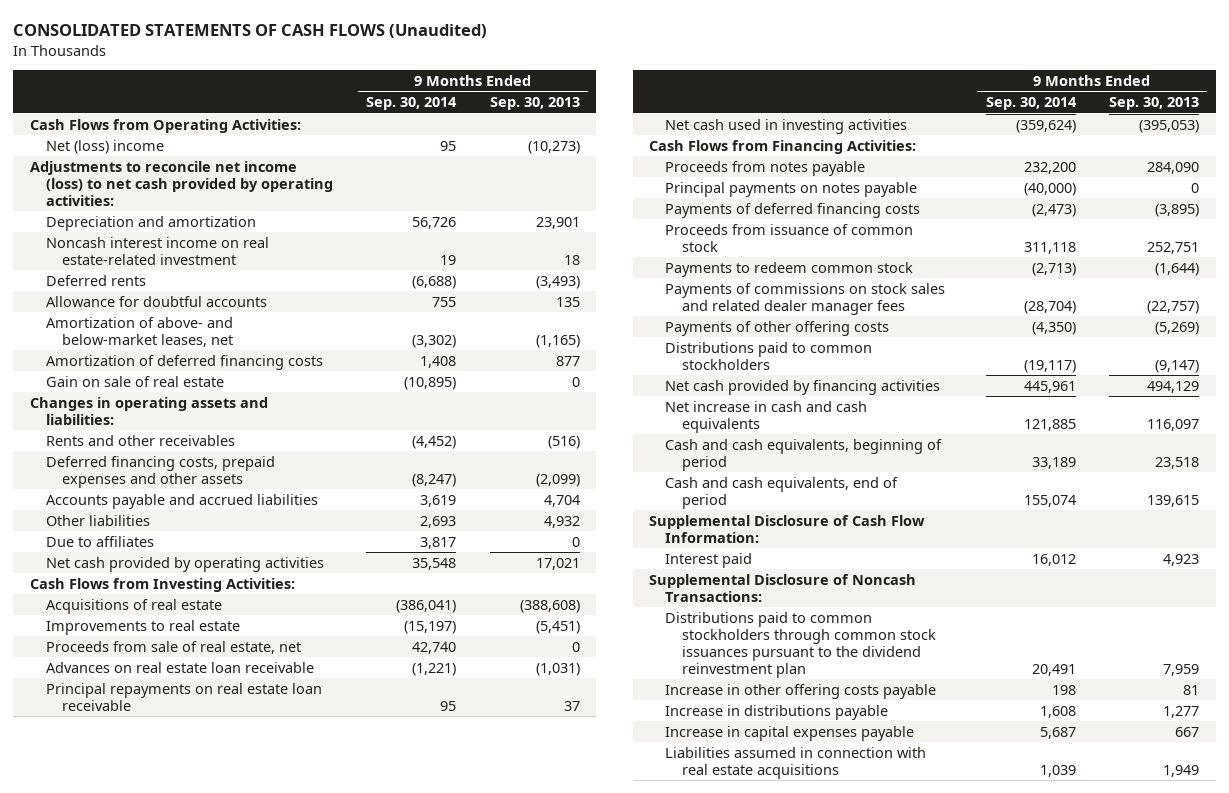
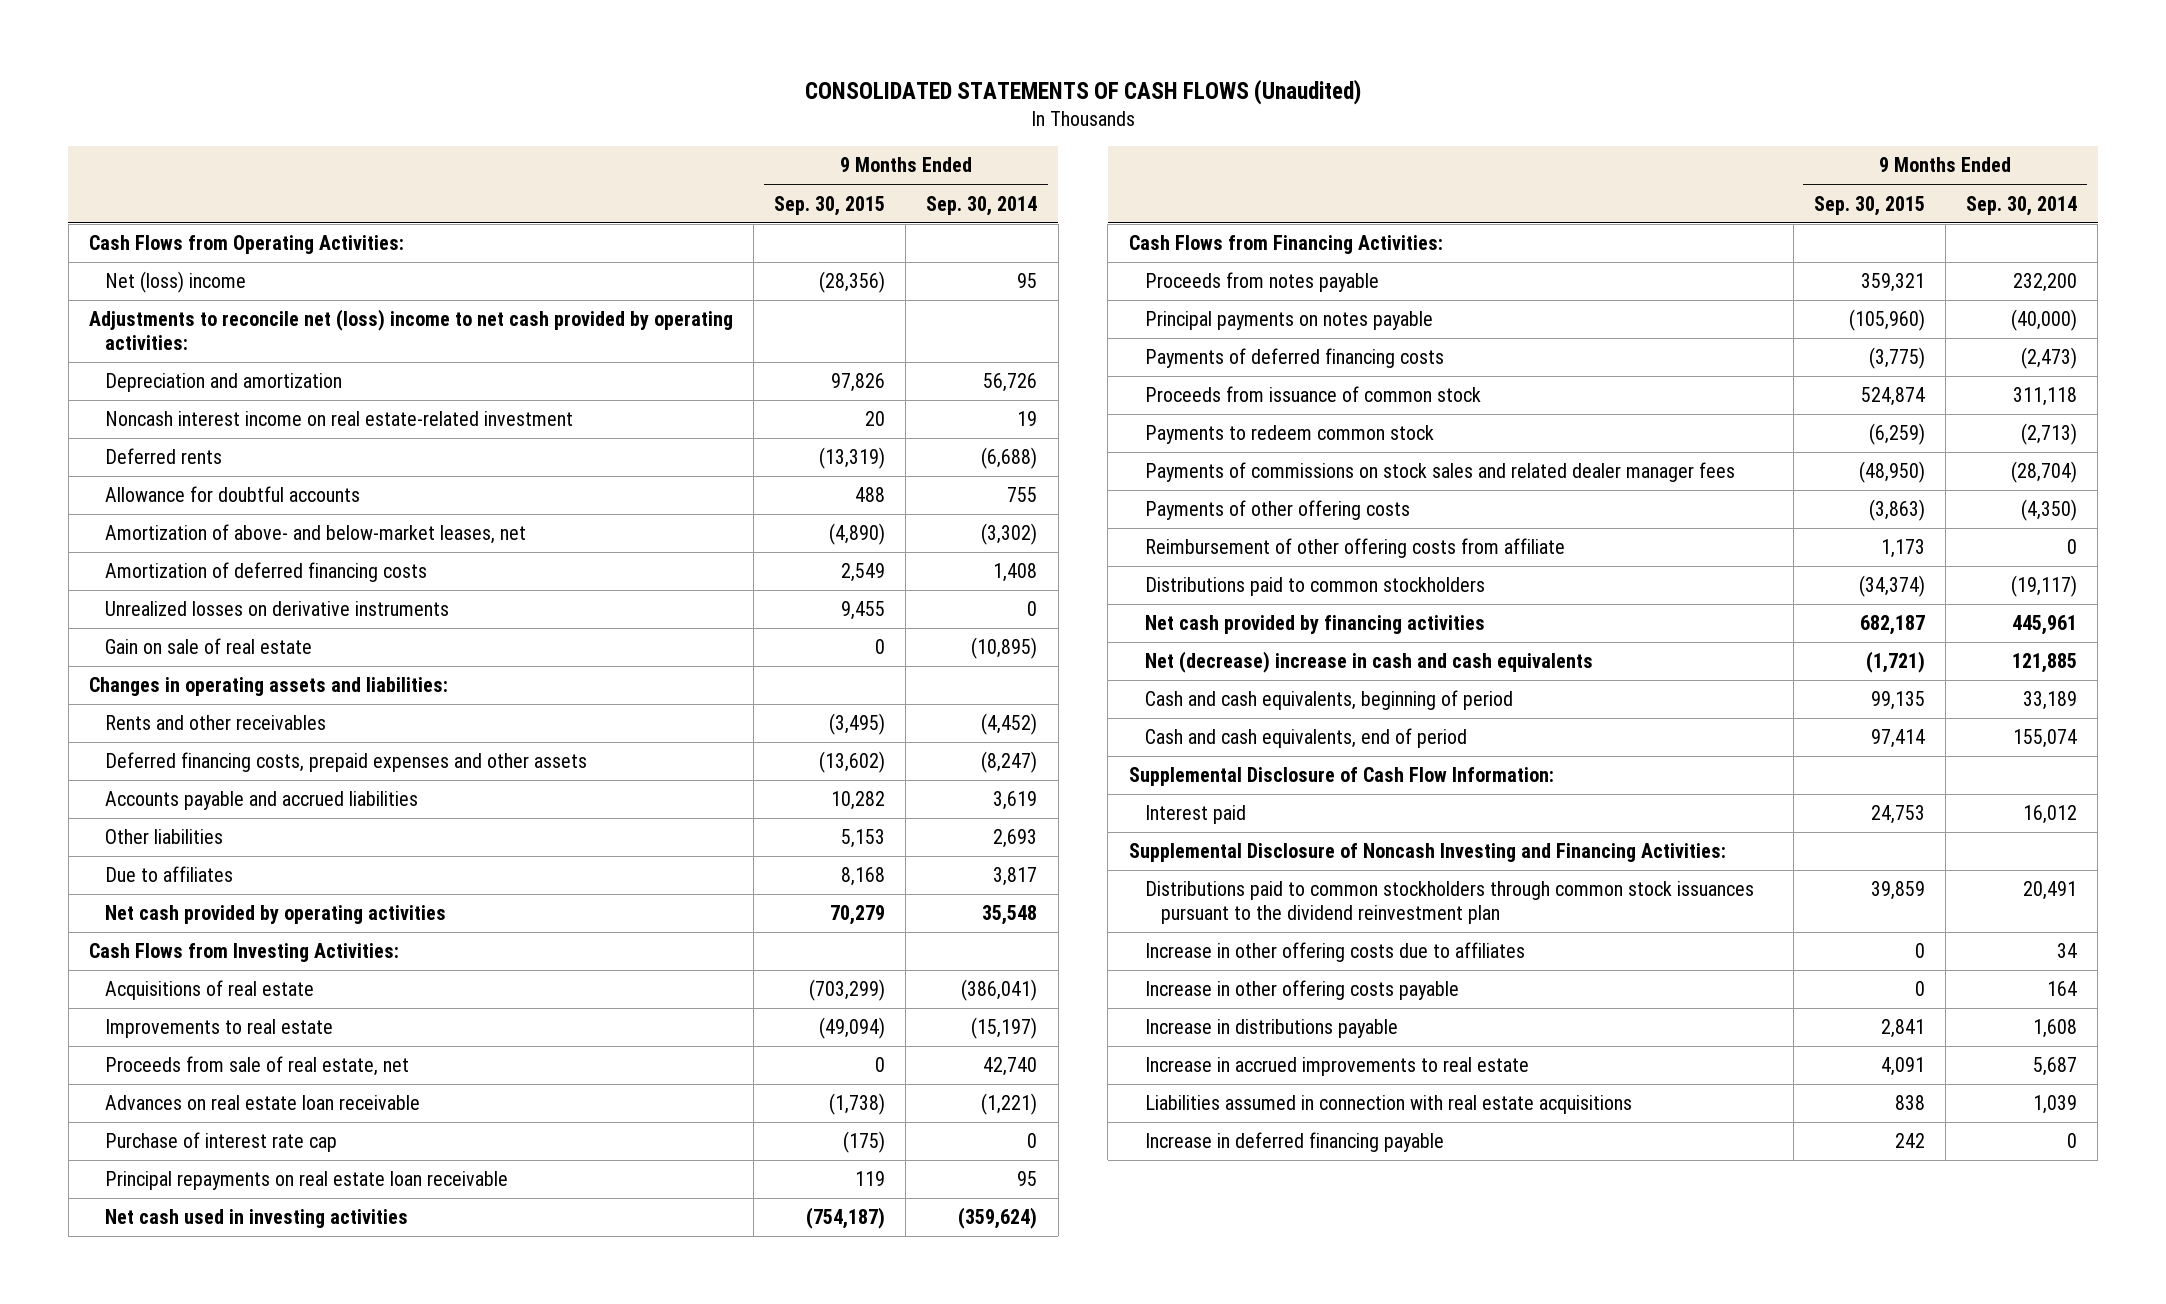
- | 9 Months Ended Sep. 30, 2014 | 9 Months Ended Sep. 30, 2013
+ | 9 Months Ended Sep. 30, 2015 | 9 Months Ended Sep. 30, 2014
- Adjustments to reconcile net income (loss) to net cash provided by operating activities:
+ Adjustments to reconcile net (loss) income to net cash provided by operating activities:
+ Unrealized losses on derivative instruments | 9,455 | 0
+ Purchase of interest rate cap | (175) | 0
+ Reimbursement of other offering costs from affiliate | 1,173 | 0
- Net increase in cash and cash equivalents | 121,885 | 116,097
+ Net (decrease) increase in cash and cash equivalents | (1,721) | 121,885
- Supplemental Disclosure of Noncash Transactions:
+ Supplemental Disclosure of Noncash Investing and Financing Activities:
- Increase in other offering costs payable | 198 | 81
+ Increase in other offering costs due to affiliates | 0 | 34
+ Increase in other offering costs payable | 0 | 164
- Increase in capital expenses payable | 5,687 | 667
+ Increase in accrued improvements to real estate | 4,091 | 5,687
+ Increase in deferred financing payable | 242 | 0

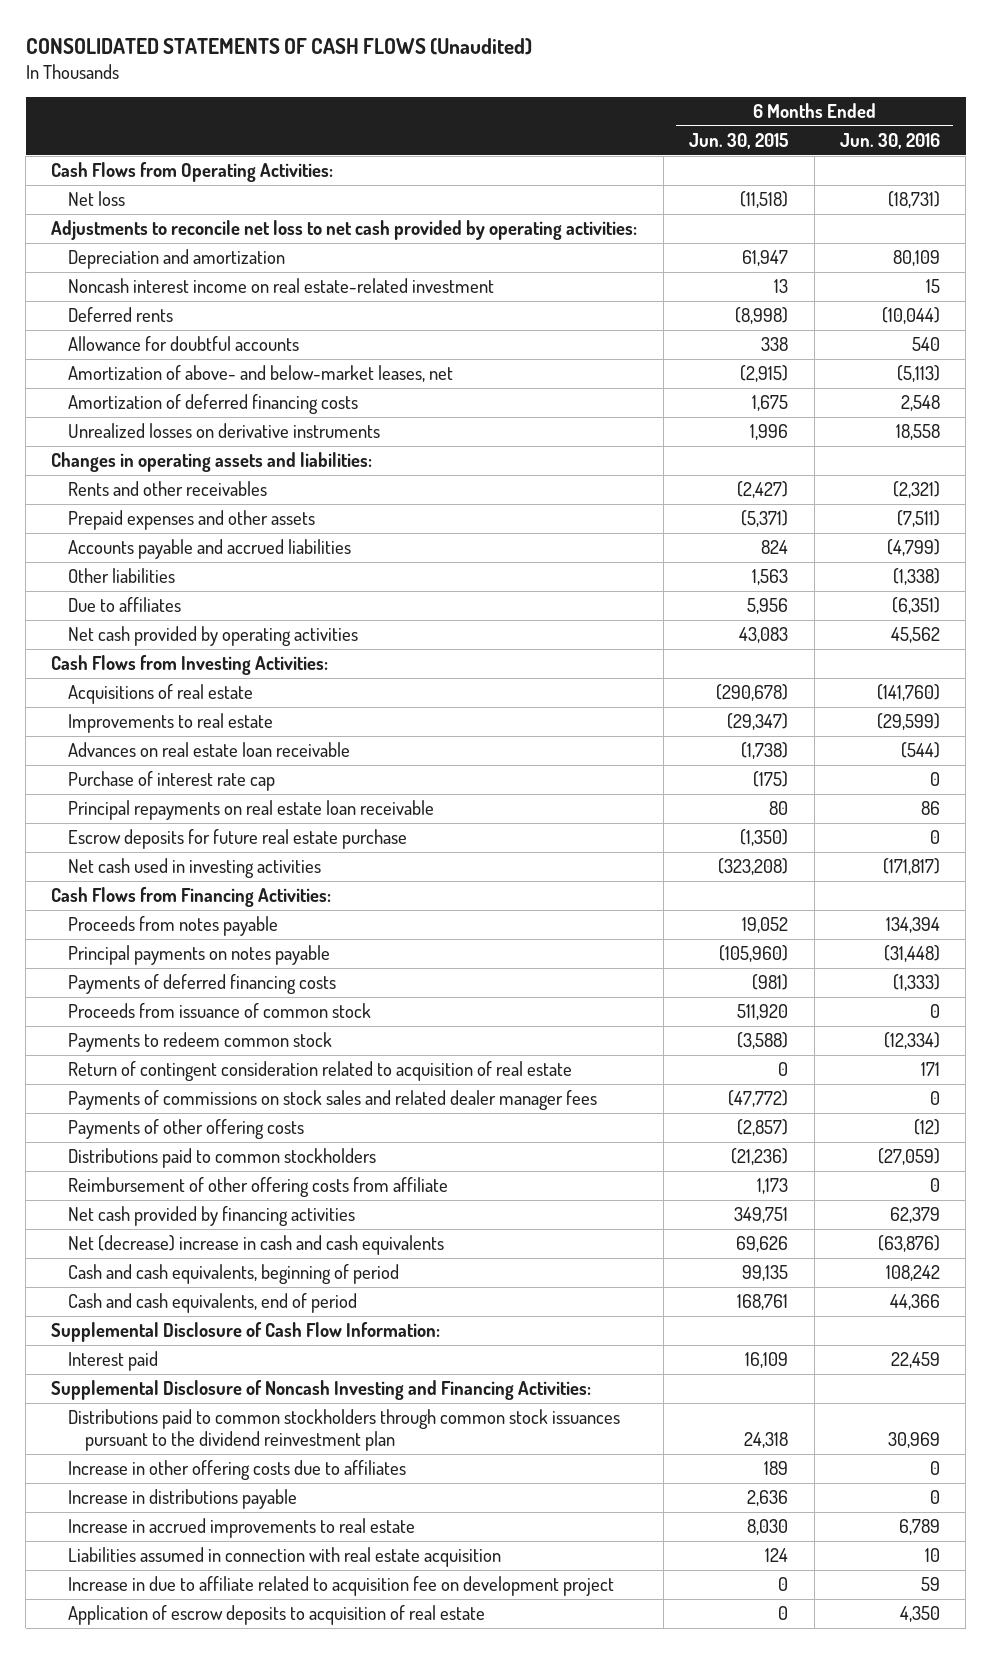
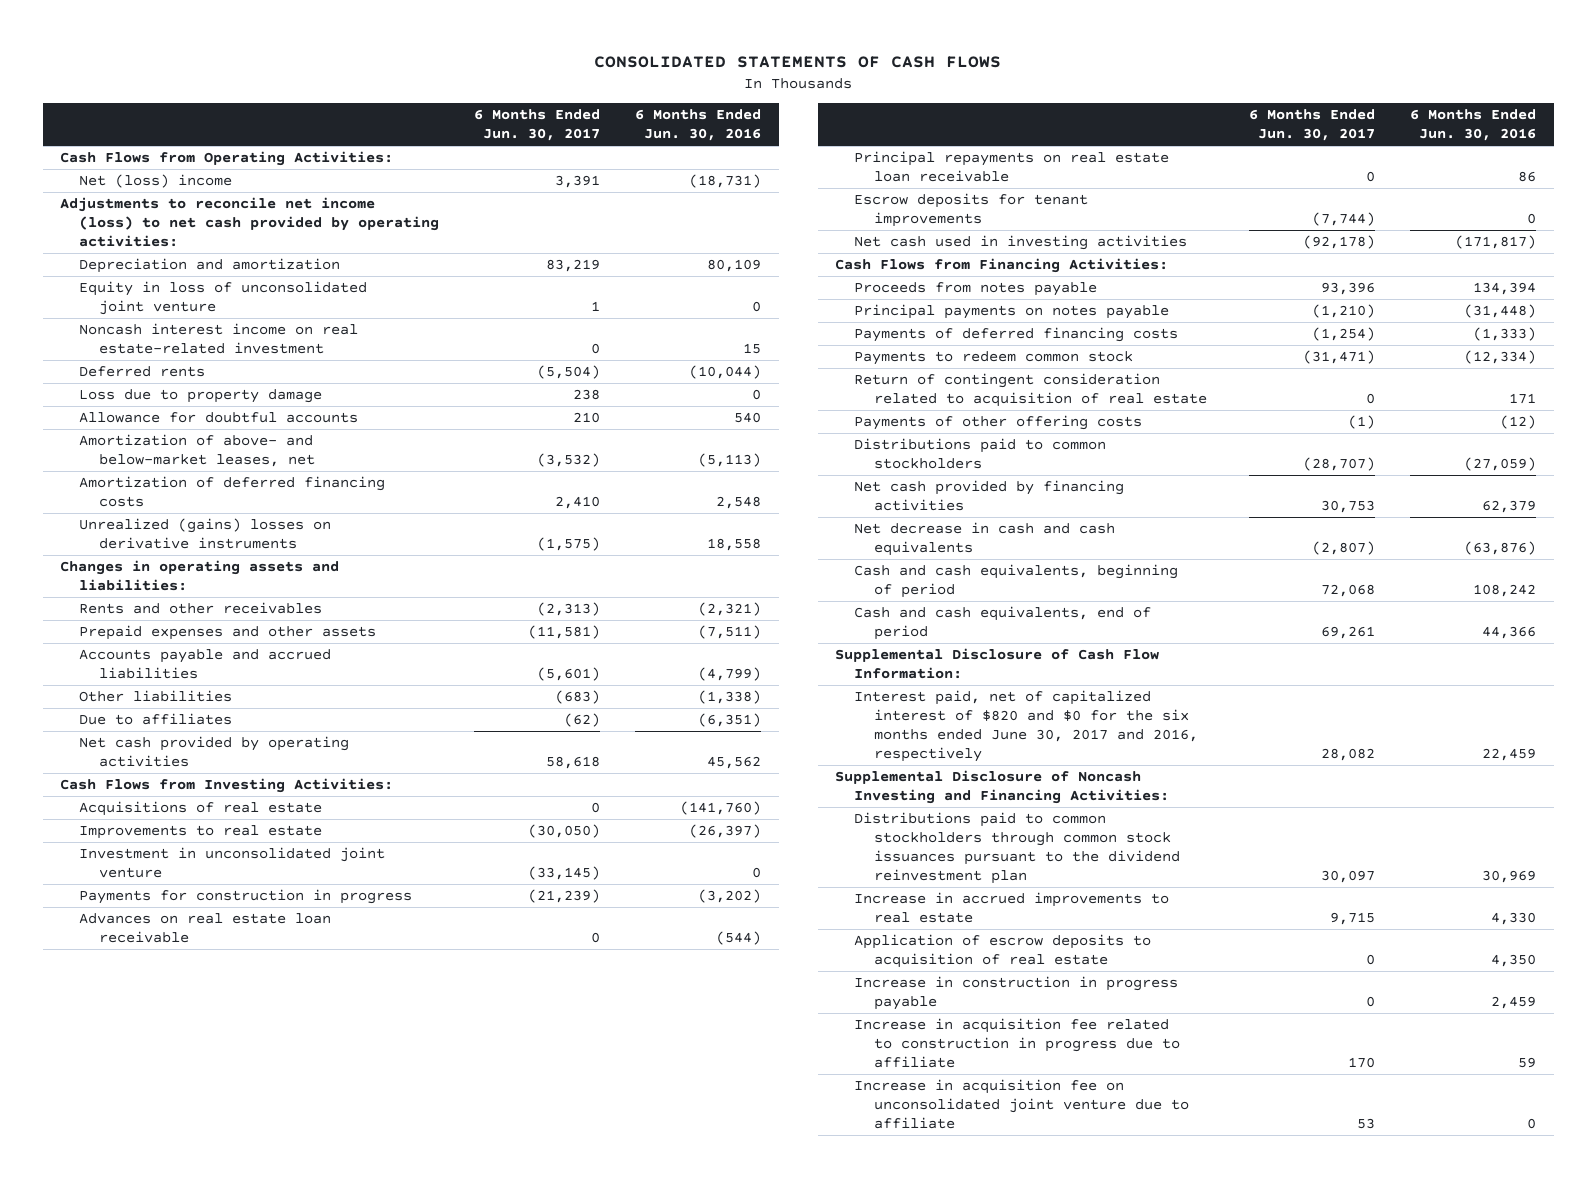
- CONSOLIDATED STATEMENTS OF CASH FLOWS (Unaudited)
+ CONSOLIDATED STATEMENTS OF CASH FLOWS
- | 6 Months Ended Jun. 30, 2015 | 6 Months Ended Jun. 30, 2016
+ | 6 Months Ended Jun. 30, 2017 | 6 Months Ended Jun. 30, 2016
- Net loss | (11,518) | (18,731)
- Adjustments to reconcile net loss to net cash provided by operating activities:
+ Net (loss) income | 3,391 | (18,731)
+ Adjustments to reconcile net income (loss) to net cash provided by operating activities:
+ Equity in loss of unconsolidated joint venture | 1 | 0
+ Loss due to property damage | 238 | 0
- Unrealized losses on derivative instruments | 1,996 | 18,558
+ Unrealized (gains) losses on derivative instruments | (1,575) | 18,558
- Improvements to real estate | (29,347) | (29,599)
+ Improvements to real estate | (30,050) | (26,397)
+ Investment in unconsolidated joint venture | (33,145) | 0
+ Payments for construction in progress | (21,239) | (3,202)
- Purchase of interest rate cap | (175) | 0
- Escrow deposits for future real estate purchase | (1,350) | 0
+ Escrow deposits for tenant improvements | (7,744) | 0
- Proceeds from issuance of common stock | 511,920 | 0
- Payments of commissions on stock sales and related dealer manager fees | (47,772) | 0
- Reimbursement of other offering costs from affiliate | 1,173 | 0
- Net (decrease) increase in cash and cash equivalents | 69,626 | (63,876)
+ Net decrease in cash and cash equivalents | (2,807) | (63,876)
- Interest paid | 16,109 | 22,459
+ Interest paid, net of capitalized interest of $820 and $0 for the six months ended June 30, 2017 and 2016, respectively | 28,082 | 22,459
- Increase in other offering costs due to affiliates | 189 | 0
- Increase in distributions payable | 2,636 | 0
- Increase in accrued improvements to real estate | 8,030 | 6,789
- Liabilities assumed in connection with real estate acquisition | 124 | 10
- Increase in due to affiliate related to acquisition fee on development project | 0 | 59
+ Increase in accrued improvements to real estate | 9,715 | 4,330
+ Increase in construction in progress payable | 0 | 2,459
+ Increase in acquisition fee related to construction in progress due to affiliate | 170 | 59
+ Increase in acquisition fee on unconsolidated joint venture due to affiliate | 53 | 0

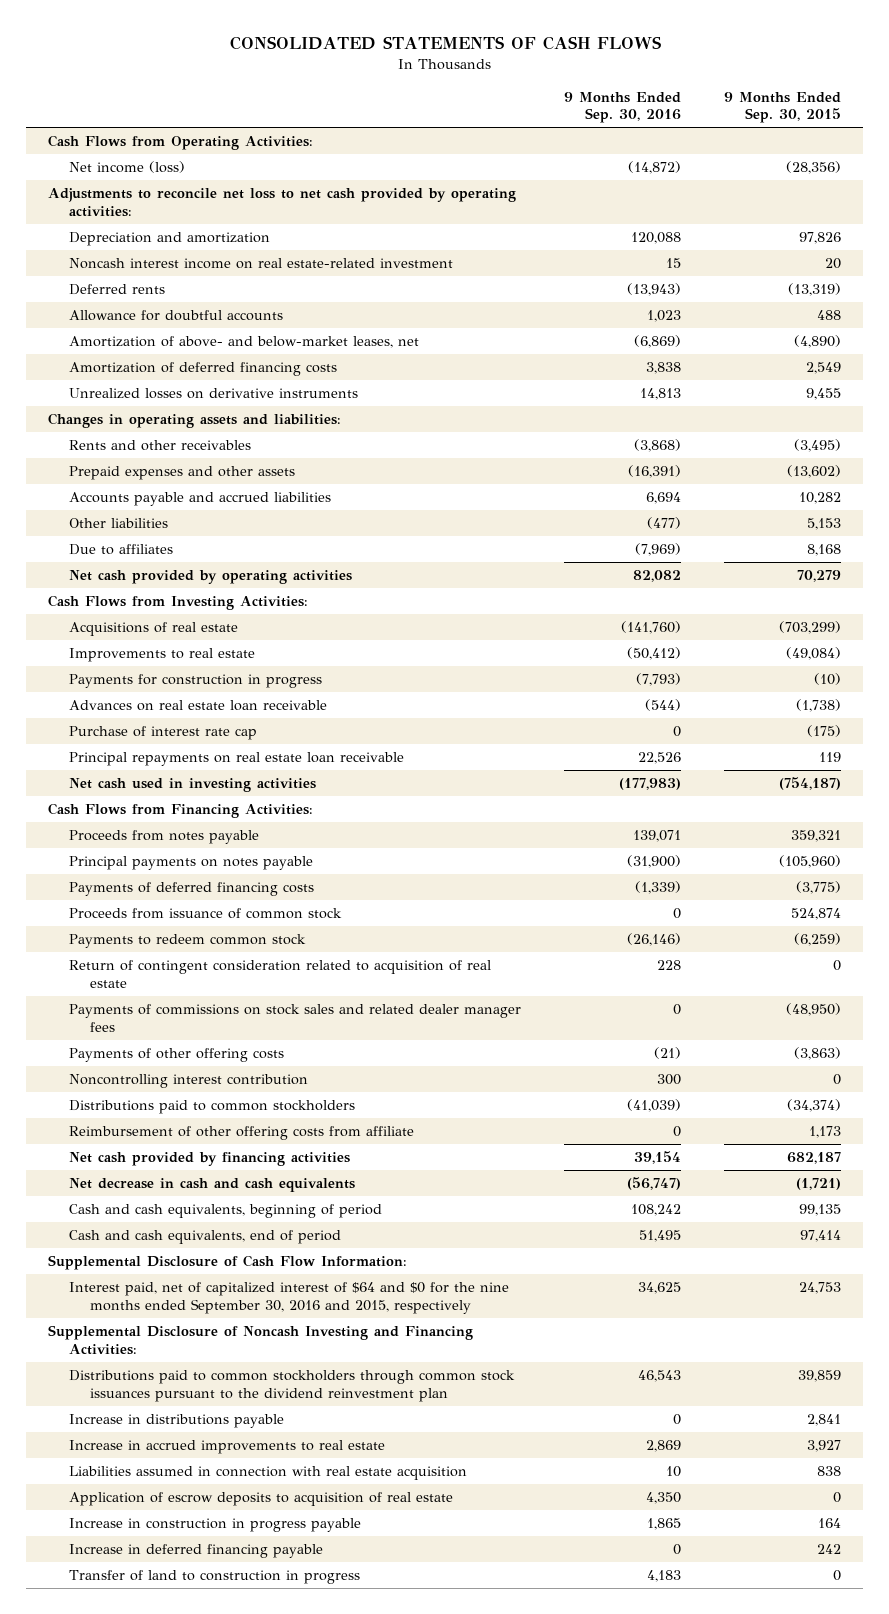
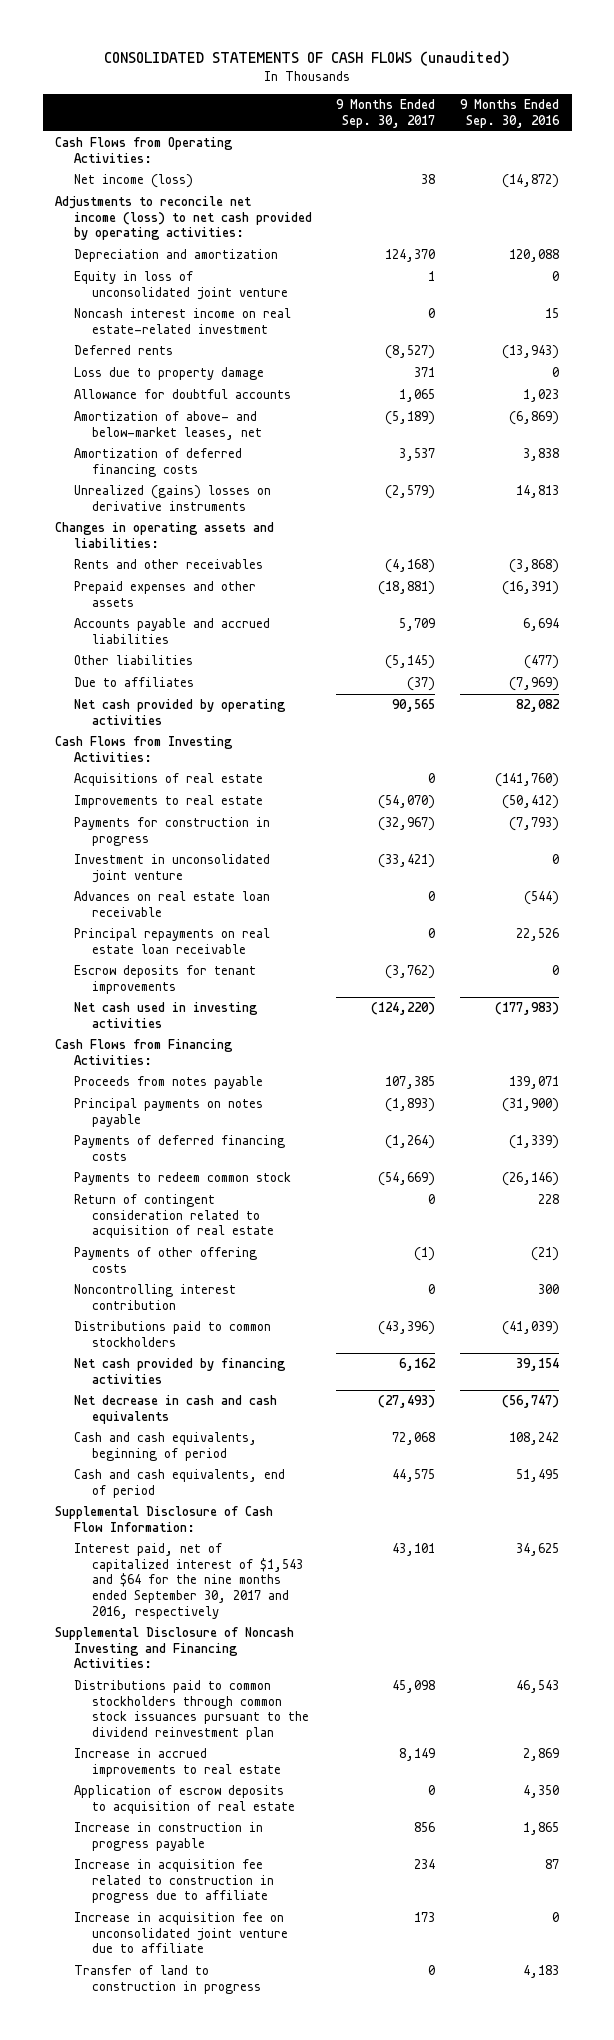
- CONSOLIDATED STATEMENTS OF CASH FLOWS
+ CONSOLIDATED STATEMENTS OF CASH FLOWS (unaudited)
- | 9 Months Ended Sep. 30, 2016 | 9 Months Ended Sep. 30, 2015
+ | 9 Months Ended Sep. 30, 2017 | 9 Months Ended Sep. 30, 2016
- Adjustments to reconcile net loss to net cash provided by operating activities:
+ Adjustments to reconcile net income (loss) to net cash provided by operating activities:
+ Equity in loss of unconsolidated joint venture | 1 | 0
+ Loss due to property damage | 371 | 0
- Unrealized losses on derivative instruments | 14,813 | 9,455
+ Unrealized (gains) losses on derivative instruments | (2,579) | 14,813
+ Investment in unconsolidated joint venture | (33,421) | 0
- Purchase of interest rate cap | 0 | (175)
+ Escrow deposits for tenant improvements | (3,762) | 0
- Proceeds from issuance of common stock | 0 | 524,874
- Payments of commissions on stock sales and related dealer manager fees | 0 | (48,950)
- Reimbursement of other offering costs from affiliate | 0 | 1,173
- Interest paid, net of capitalized interest of $64 and $0 for the nine months ended September 30, 2016 and 2015, respectively | 34,625 | 24,753
+ Interest paid, net of capitalized interest of $1,543 and $64 for the nine months ended September 30, 2017 and 2016, respectively | 43,101 | 34,625
- Increase in distributions payable | 0 | 2,841
- Liabilities assumed in connection with real estate acquisition | 10 | 838
- Increase in deferred financing payable | 0 | 242
+ Increase in acquisition fee related to construction in progress due to affiliate | 234 | 87
+ Increase in acquisition fee on unconsolidated joint venture due to affiliate | 173 | 0

